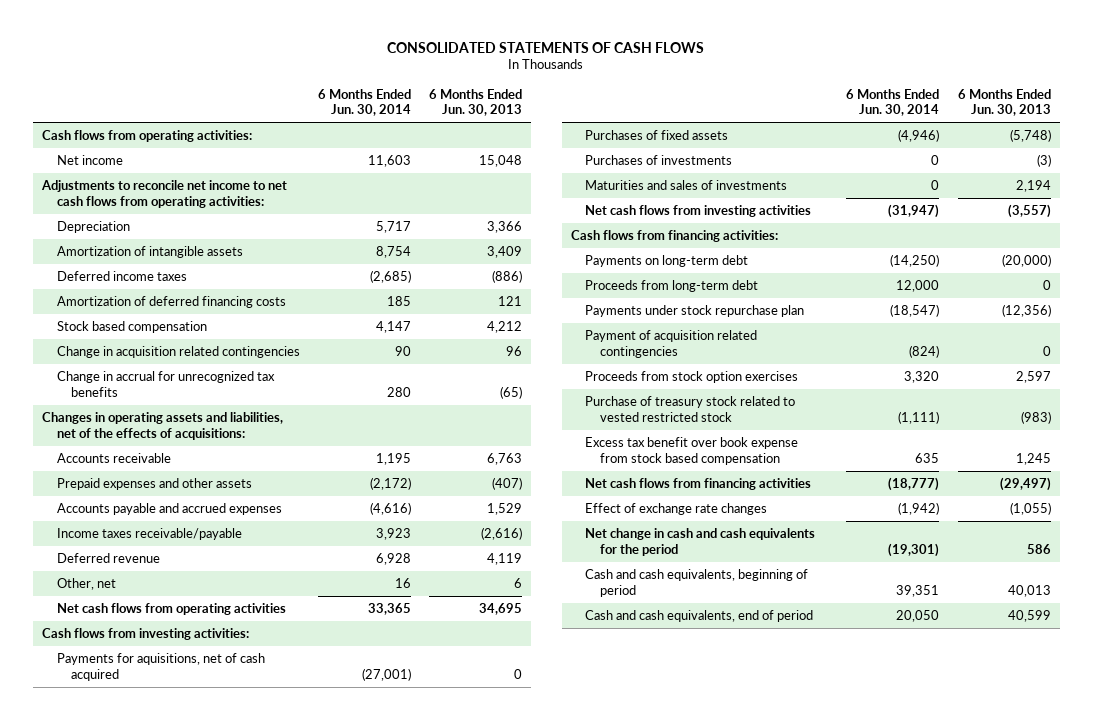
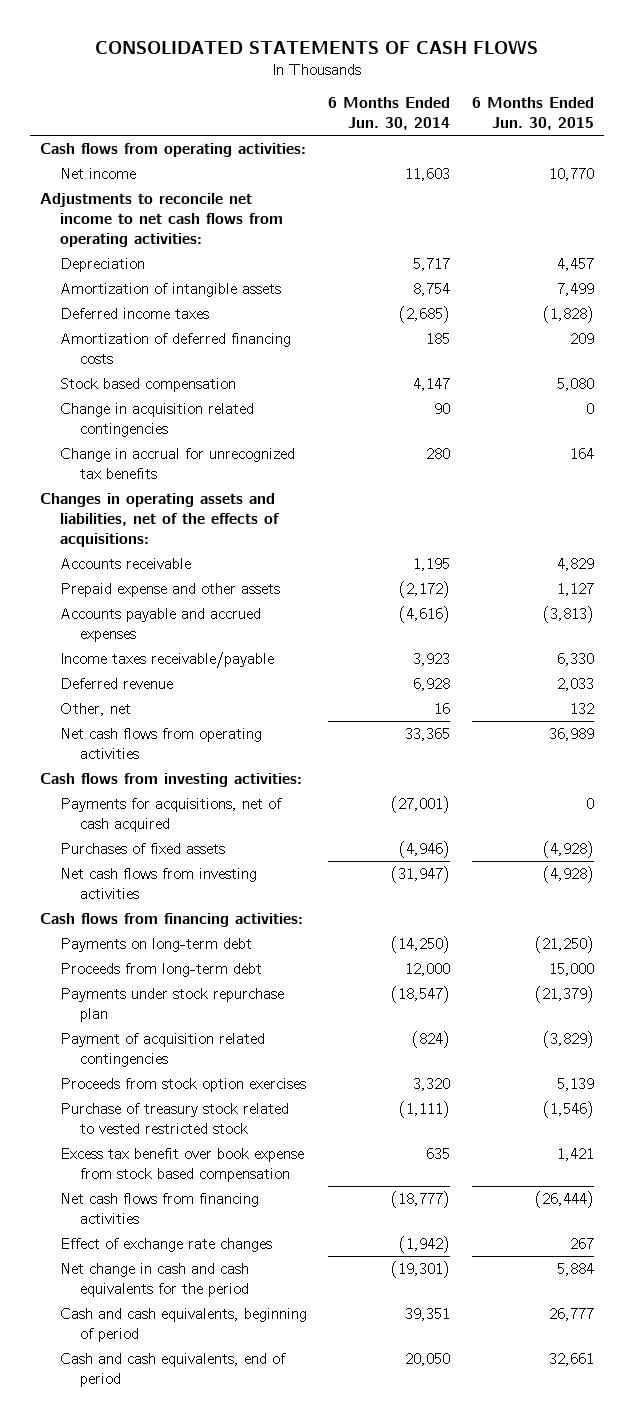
- | 6 Months Ended Jun. 30, 2014 | 6 Months Ended Jun. 30, 2013
+ | 6 Months Ended Jun. 30, 2014 | 6 Months Ended Jun. 30, 2015
- Prepaid expenses and other assets | (2,172) | (407)
+ Prepaid expense and other assets | (2,172) | 1,127
- Payments for aquisitions, net of cash acquired | (27,001) | 0
+ Payments for acquisitions, net of cash acquired | (27,001) | 0
- Purchases of investments | 0 | (3)
- Maturities and sales of investments | 0 | 2,194

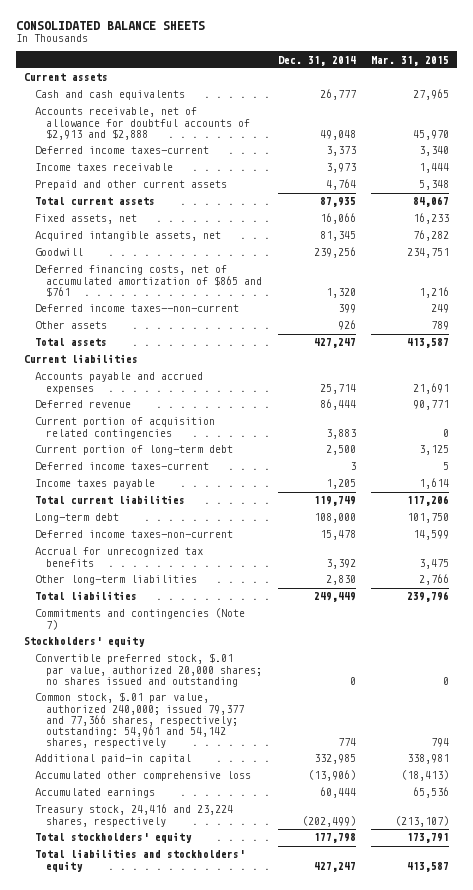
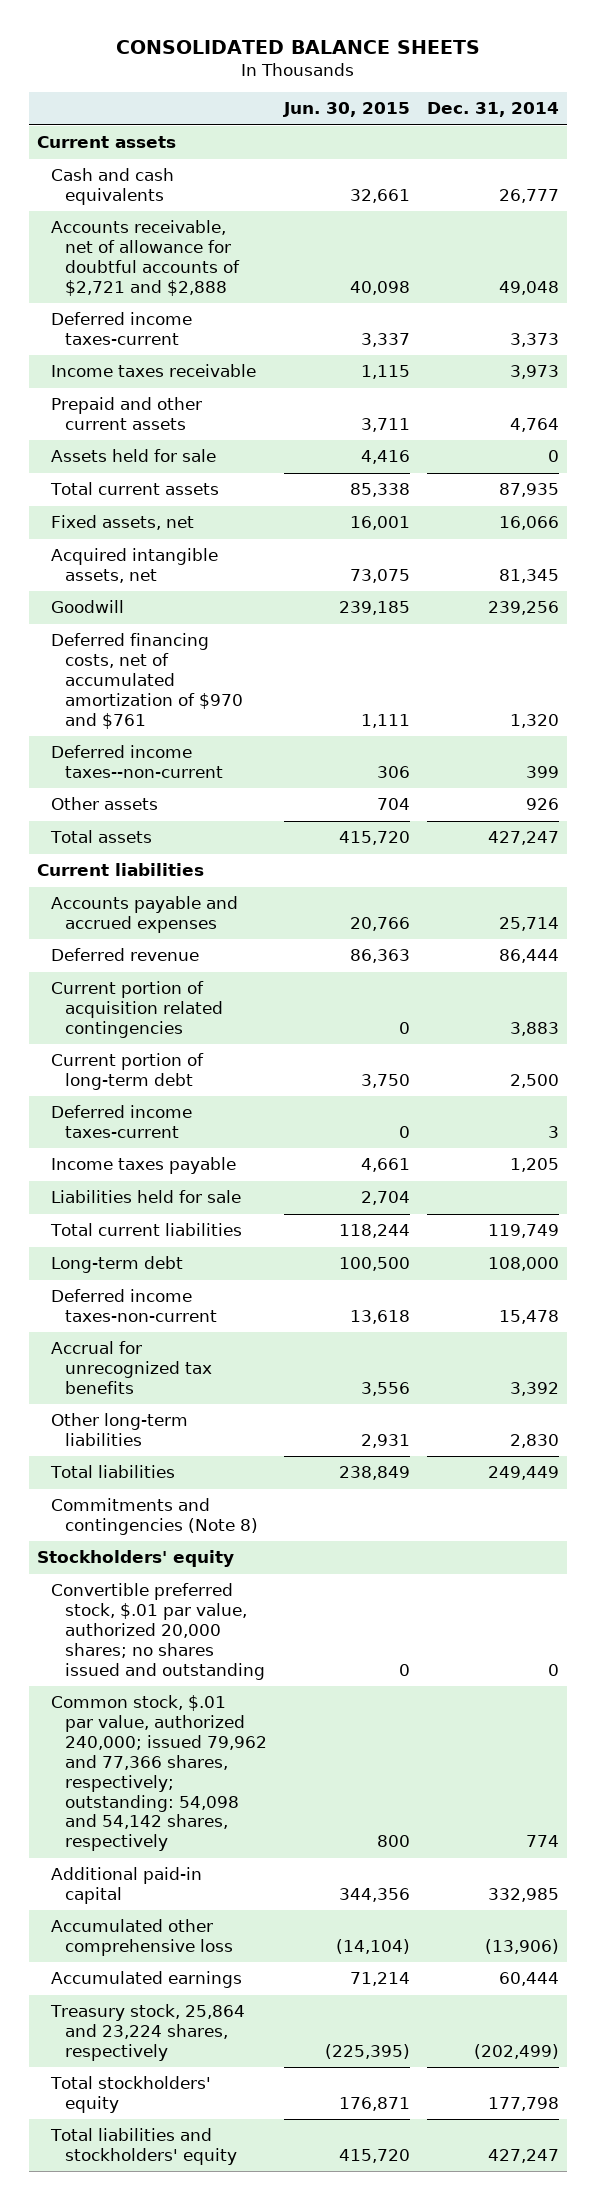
- | Dec. 31, 2014 | Mar. 31, 2015
+ | Jun. 30, 2015 | Dec. 31, 2014
- Accounts receivable, net of allowance for doubtful accounts of $2,913 and $2,888 | 49,048 | 45,970
+ Accounts receivable, net of allowance for doubtful accounts of $2,721 and $2,888 | 40,098 | 49,048
+ Assets held for sale | 4,416 | 0
- Deferred financing costs, net of accumulated amortization of $865 and $761 | 1,320 | 1,216
+ Deferred financing costs, net of accumulated amortization of $970 and $761 | 1,111 | 1,320
+ Liabilities held for sale | 2,704 |
- Commitments and contingencies (Note 7)
+ Commitments and contingencies (Note 8)
- Common stock, $.01 par value, authorized 240,000; issued 79,377 and 77,366 shares, respectively; outstanding: 54,961 and 54,142 shares, respectively | 774 | 794
+ Common stock, $.01 par value, authorized 240,000; issued 79,962 and 77,366 shares, respectively; outstanding: 54,098 and 54,142 shares, respectively | 800 | 774
- Treasury stock, 24,416 and 23,224 shares, respectively | (202,499) | (213,107)
+ Treasury stock, 25,864 and 23,224 shares, respectively | (225,395) | (202,499)

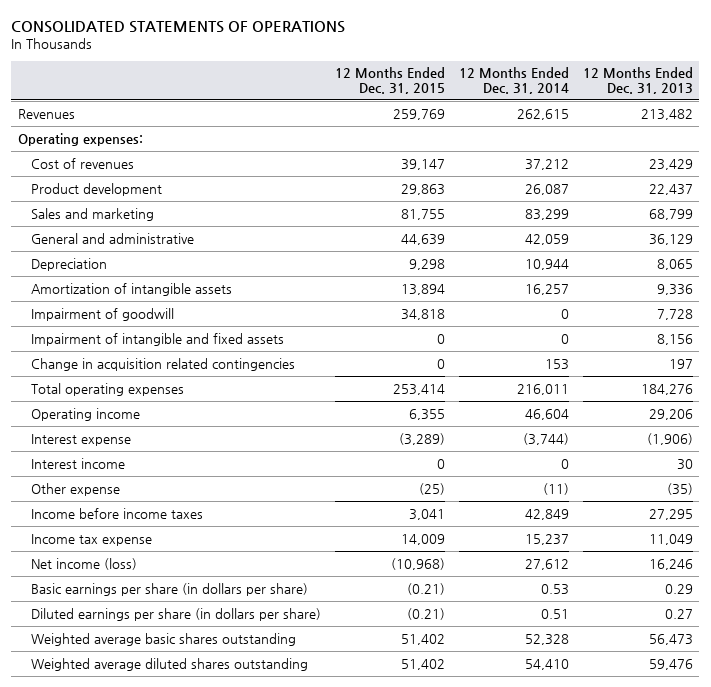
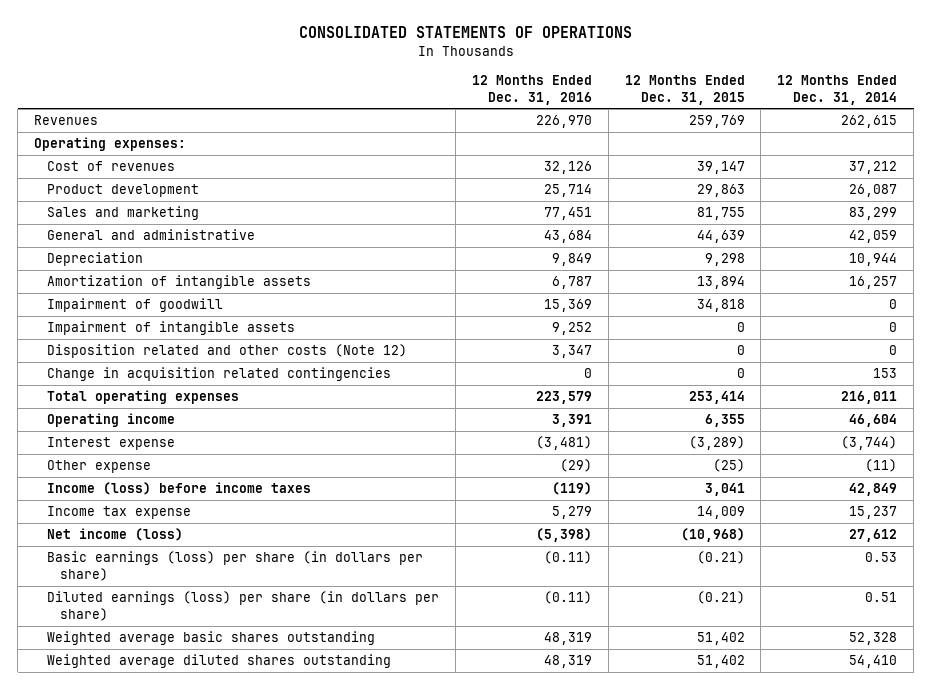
- | 12 Months Ended Dec. 31, 2015 | 12 Months Ended Dec. 31, 2014 | 12 Months Ended Dec. 31, 2013
+ | 12 Months Ended Dec. 31, 2016 | 12 Months Ended Dec. 31, 2015 | 12 Months Ended Dec. 31, 2014
- Impairment of intangible and fixed assets | 0 | 0 | 8,156
+ Impairment of intangible assets | 9,252 | 0 | 0
+ Disposition related and other costs (Note 12) | 3,347 | 0 | 0
- Interest income | 0 | 0 | 30
- Income before income taxes | 3,041 | 42,849 | 27,295
+ Income (loss) before income taxes | (119) | 3,041 | 42,849
- Basic earnings per share (in dollars per share) | (0.21) | 0.53 | 0.29
- Diluted earnings per share (in dollars per share) | (0.21) | 0.51 | 0.27
+ Basic earnings (loss) per share (in dollars per share) | (0.11) | (0.21) | 0.53
+ Diluted earnings (loss) per share (in dollars per share) | (0.11) | (0.21) | 0.51

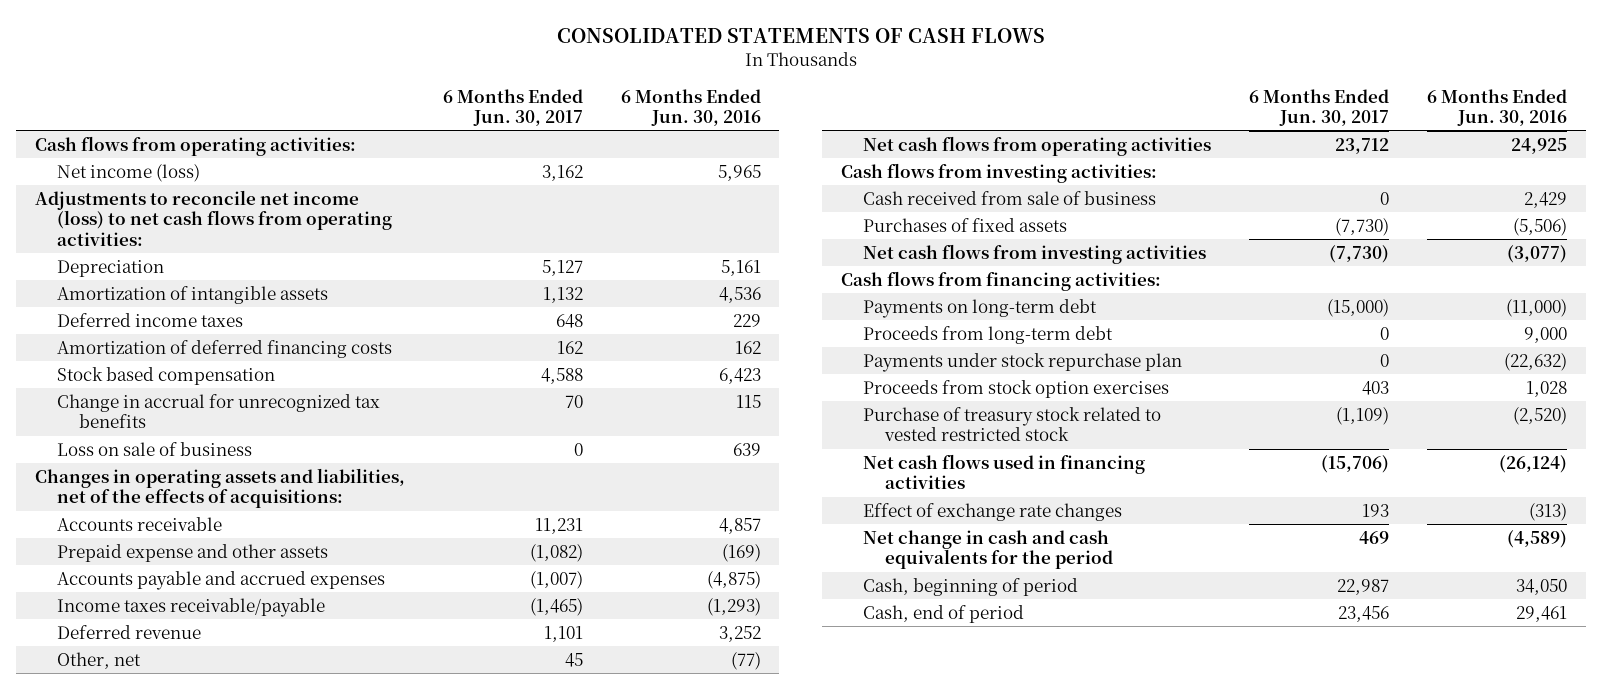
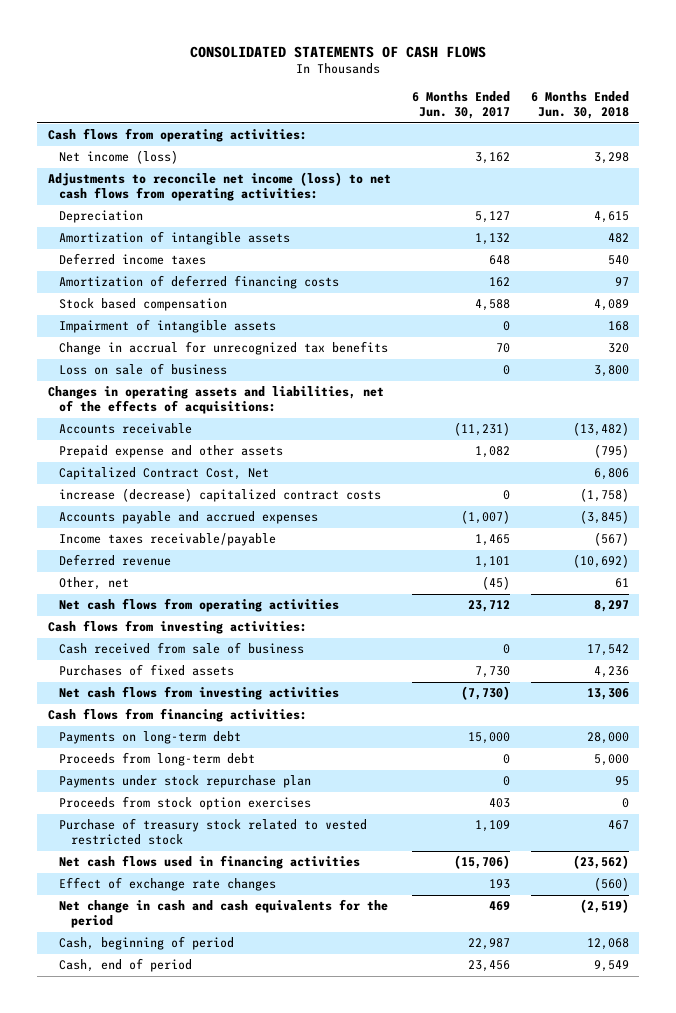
- | 6 Months Ended Jun. 30, 2017 | 6 Months Ended Jun. 30, 2016
+ | 6 Months Ended Jun. 30, 2017 | 6 Months Ended Jun. 30, 2018
+ Impairment of intangible assets | 0 | 168
- Accounts receivable | 11,231 | 4,857
- Prepaid expense and other assets | (1,082) | (169)
+ Accounts receivable | (11,231) | (13,482)
+ Prepaid expense and other assets | 1,082 | (795)
+ Capitalized Contract Cost, Net | | 6,806
+ increase (decrease) capitalized contract costs | 0 | (1,758)
- Income taxes receivable/payable | (1,465) | (1,293)
+ Income taxes receivable/payable | 1,465 | (567)
- Other, net | 45 | (77)
+ Other, net | (45) | 61
- Purchases of fixed assets | (7,730) | (5,506)
+ Purchases of fixed assets | 7,730 | 4,236
- Payments on long-term debt | (15,000) | (11,000)
+ Payments on long-term debt | 15,000 | 28,000
- Purchase of treasury stock related to vested restricted stock | (1,109) | (2,520)
+ Purchase of treasury stock related to vested restricted stock | 1,109 | 467

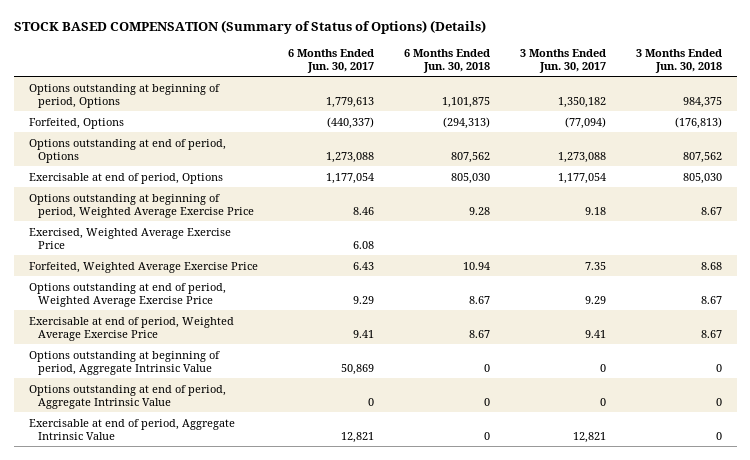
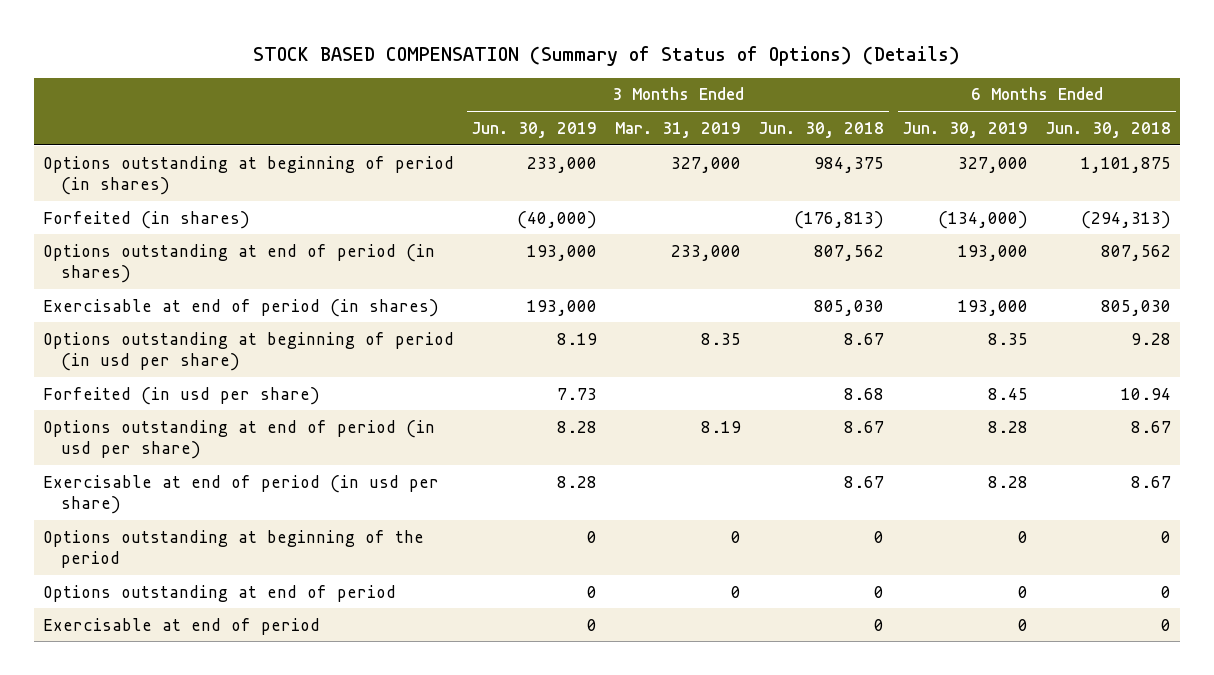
- | 6 Months Ended Jun. 30, 2017 | 6 Months Ended Jun. 30, 2018 | 3 Months Ended Jun. 30, 2017 | 3 Months Ended Jun. 30, 2018
+ | 3 Months Ended Jun. 30, 2019 | 3 Months Ended Mar. 31, 2019 | 3 Months Ended Jun. 30, 2018 | 6 Months Ended Jun. 30, 2019 | 6 Months Ended Jun. 30, 2018
- Options outstanding at beginning of period, Options | 1,779,613 | 1,101,875 | 1,350,182 | 984,375
- Forfeited, Options | (440,337) | (294,313) | (77,094) | (176,813)
- Options outstanding at end of period, Options | 1,273,088 | 807,562 | 1,273,088 | 807,562
- Exercisable at end of period, Options | 1,177,054 | 805,030 | 1,177,054 | 805,030
- Options outstanding at beginning of period, Weighted Average Exercise Price | 8.46 | 9.28 | 9.18 | 8.67
- Exercised, Weighted Average Exercise Price | 6.08 | | |
- Forfeited, Weighted Average Exercise Price | 6.43 | 10.94 | 7.35 | 8.68
- Options outstanding at end of period, Weighted Average Exercise Price | 9.29 | 8.67 | 9.29 | 8.67
- Exercisable at end of period, Weighted Average Exercise Price | 9.41 | 8.67 | 9.41 | 8.67
- Options outstanding at beginning of period, Aggregate Intrinsic Value | 50,869 | 0 | 0 | 0
- Options outstanding at end of period, Aggregate Intrinsic Value | 0 | 0 | 0 | 0
- Exercisable at end of period, Aggregate Intrinsic Value | 12,821 | 0 | 12,821 | 0
+ Options outstanding at beginning of period (in shares) | 233,000 | 327,000 | 984,375 | 327,000 | 1,101,875
+ Forfeited (in shares) | (40,000) | | (176,813) | (134,000) | (294,313)
+ Options outstanding at end of period (in shares) | 193,000 | 233,000 | 807,562 | 193,000 | 807,562
+ Exercisable at end of period (in shares) | 193,000 | | 805,030 | 193,000 | 805,030
+ Options outstanding at beginning of period (in usd per share) | 8.19 | 8.35 | 8.67 | 8.35 | 9.28
+ Forfeited (in usd per share) | 7.73 | | 8.68 | 8.45 | 10.94
+ Options outstanding at end of period (in usd per share) | 8.28 | 8.19 | 8.67 | 8.28 | 8.67
+ Exercisable at end of period (in usd per share) | 8.28 | | 8.67 | 8.28 | 8.67
+ Options outstanding at beginning of the period | 0 | 0 | 0 | 0 | 0
+ Options outstanding at end of period | 0 | 0 | 0 | 0 | 0
+ Exercisable at end of period | 0 | | 0 | 0 | 0

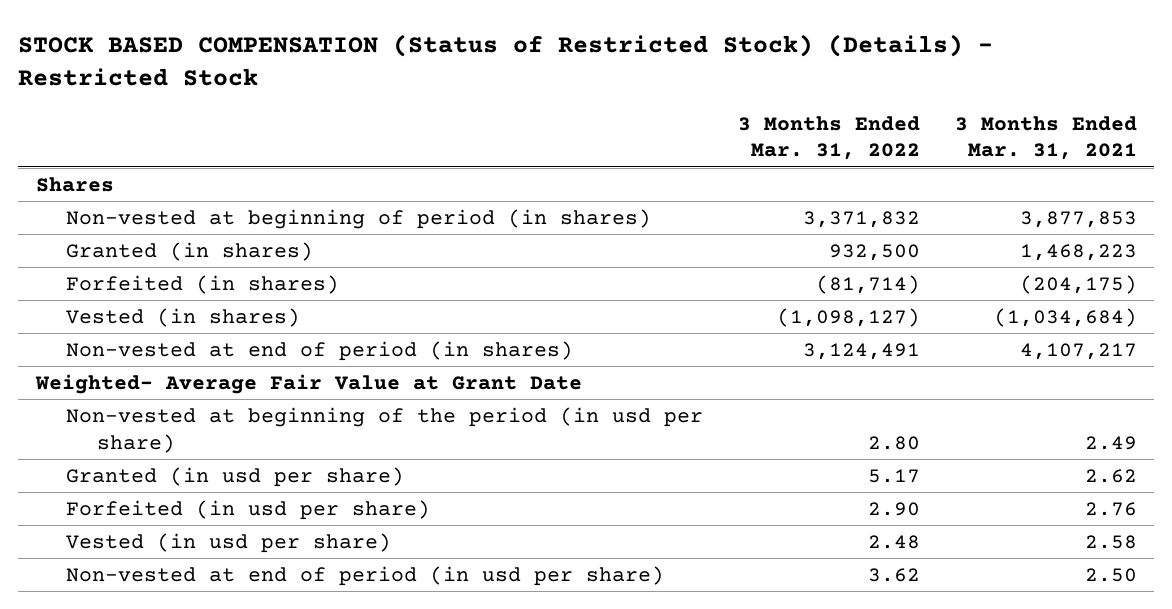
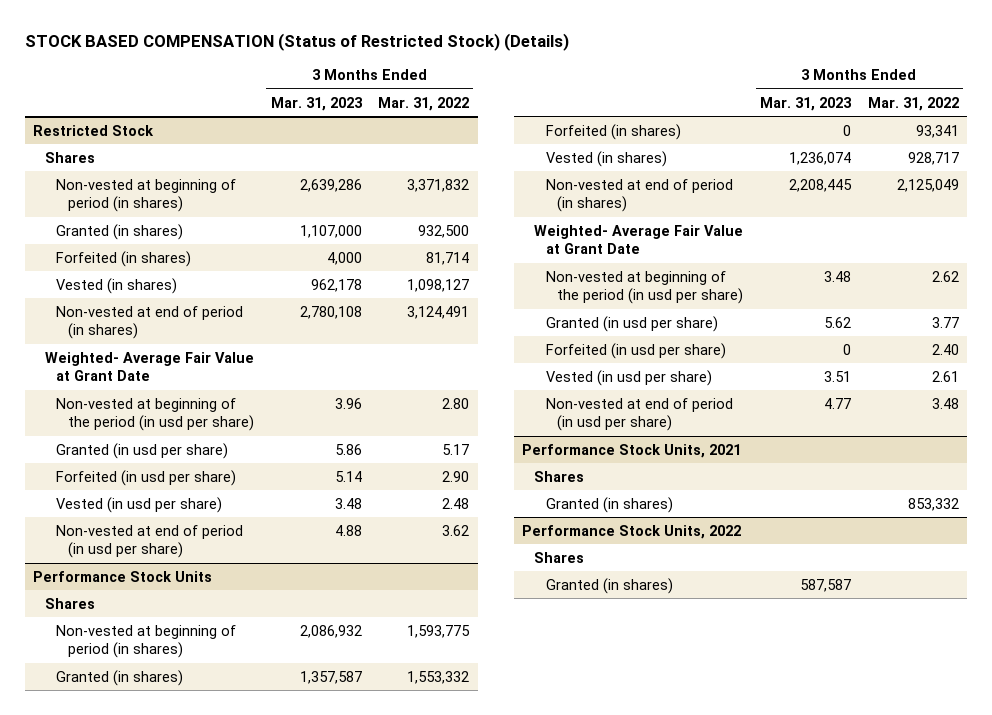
- STOCK BASED COMPENSATION (Status of Restricted Stock) (Details) - Restricted Stock
+ STOCK BASED COMPENSATION (Status of Restricted Stock) (Details)
- | 3 Months Ended Mar. 31, 2022 | 3 Months Ended Mar. 31, 2021
+ | 3 Months Ended Mar. 31, 2023 | 3 Months Ended Mar. 31, 2022
+ Restricted Stock
- Forfeited (in shares) | (81,714) | (204,175)
- Vested (in shares) | (1,098,127) | (1,034,684)
+ Forfeited (in shares) | 4,000 | 81,714
+ Vested (in shares) | 962,178 | 1,098,127
+ Performance Stock Units
+ Shares
+ Non-vested at beginning of period (in shares) | 2,086,932 | 1,593,775
+ Granted (in shares) | 1,357,587 | 1,553,332
+ Forfeited (in shares) | 0 | 93,341
+ Vested (in shares) | 1,236,074 | 928,717
+ Non-vested at end of period (in shares) | 2,208,445 | 2,125,049
+ Weighted- Average Fair Value at Grant Date
+ Non-vested at beginning of the period (in usd per share) | 3.48 | 2.62
+ Granted (in usd per share) | 5.62 | 3.77
+ Forfeited (in usd per share) | 0 | 2.40
+ Vested (in usd per share) | 3.51 | 2.61
+ Non-vested at end of period (in usd per share) | 4.77 | 3.48
+ Performance Stock Units, 2021
+ Shares
+ Granted (in shares) | | 853,332
+ Performance Stock Units, 2022
+ Shares
+ Granted (in shares) | 587,587 |

